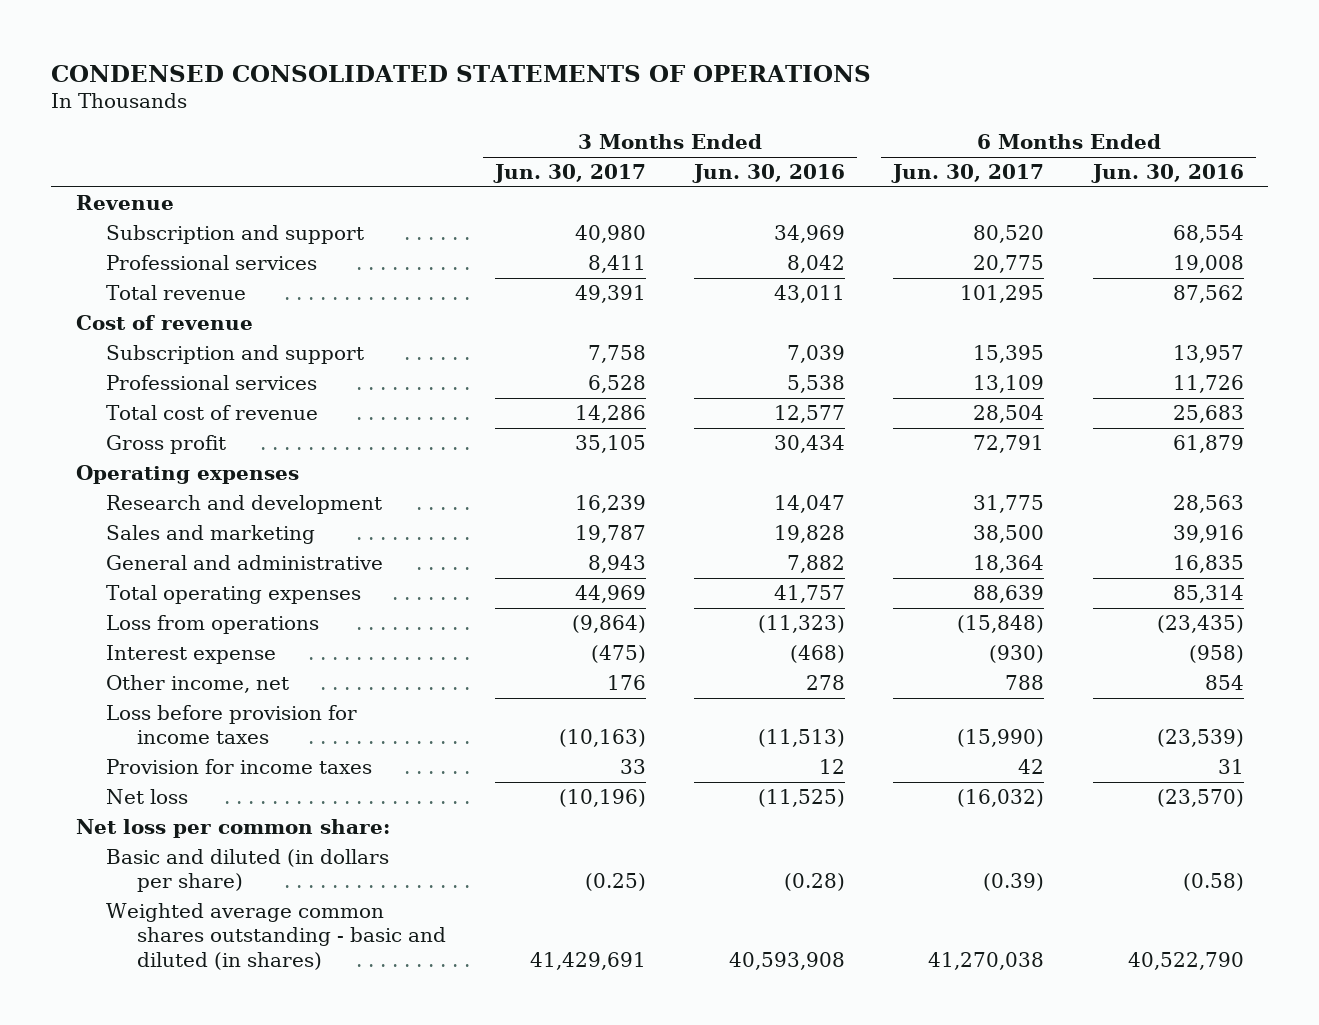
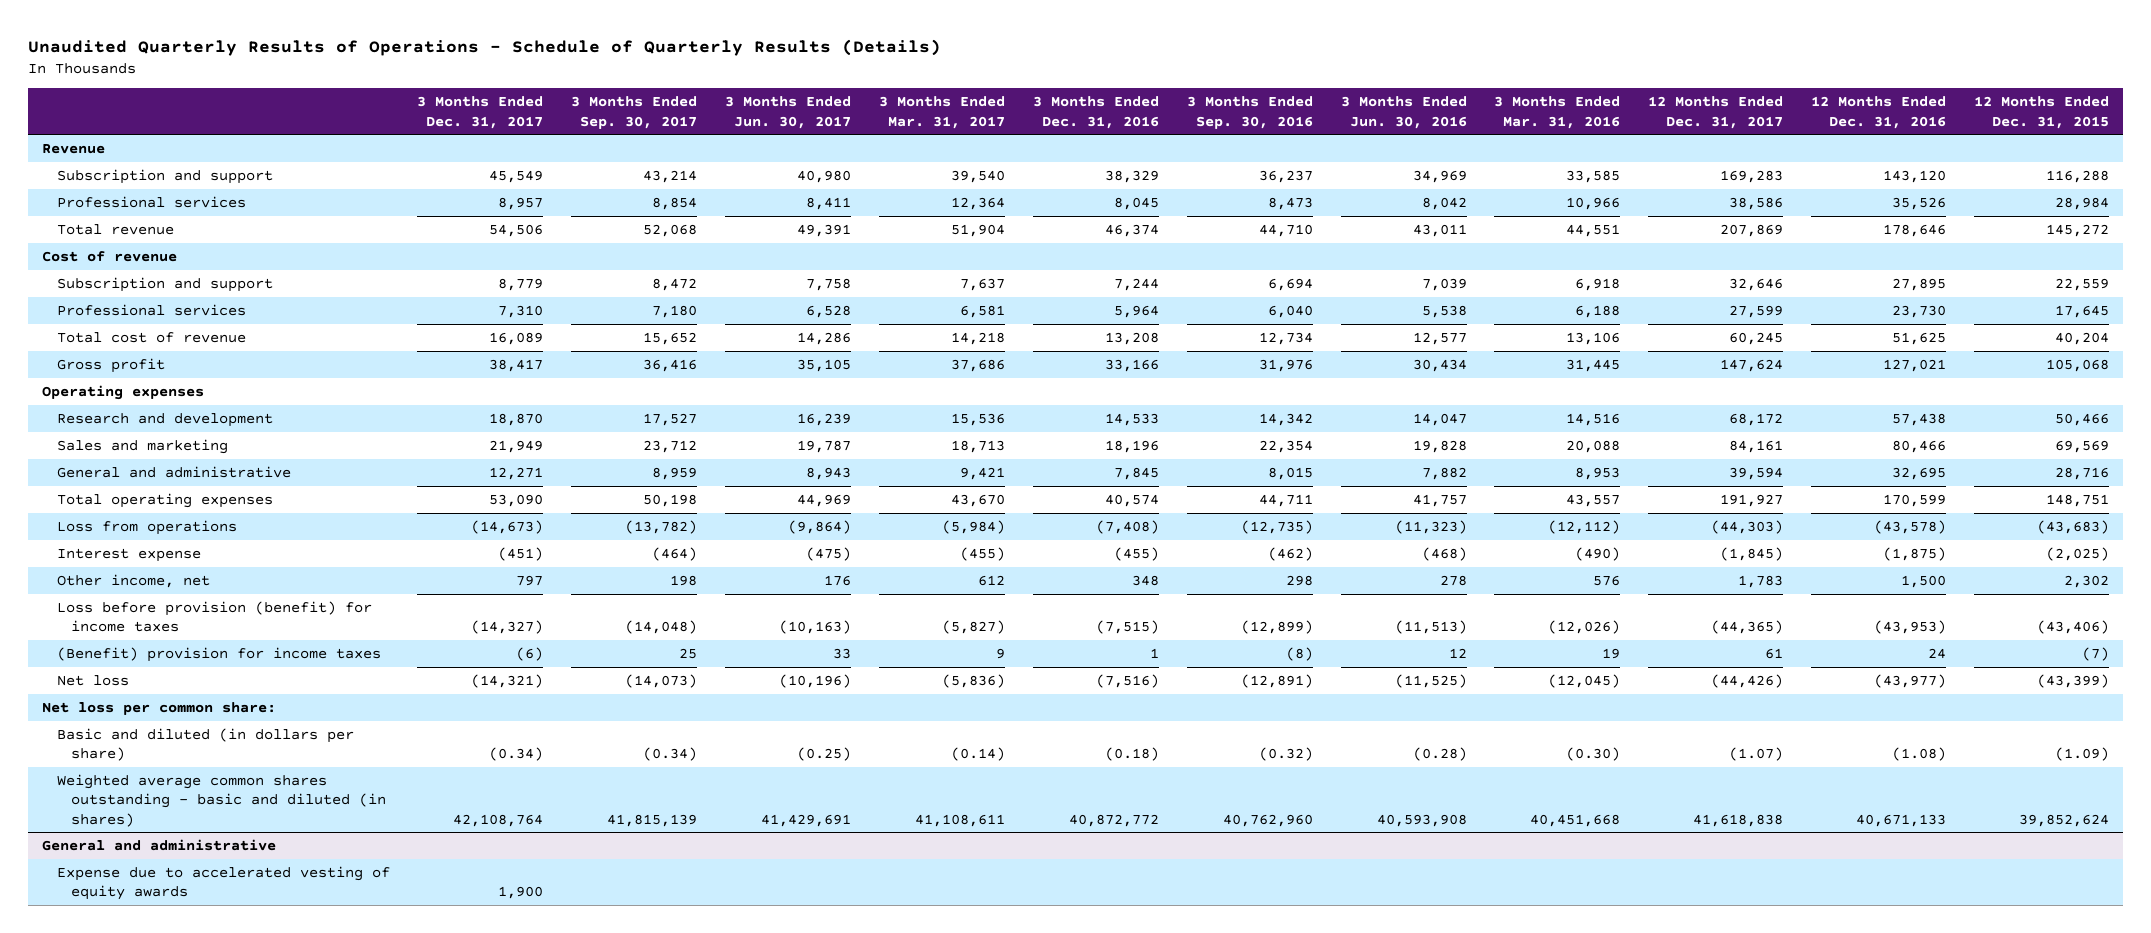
- CONDENSED CONSOLIDATED STATEMENTS OF OPERATIONS
+ Unaudited Quarterly Results of Operations - Schedule of Quarterly Results (Details)
- | 3 Months Ended Jun. 30, 2017 | 3 Months Ended Jun. 30, 2016 | 6 Months Ended Jun. 30, 2017 | 6 Months Ended Jun. 30, 2016
+ | 3 Months Ended Dec. 31, 2017 | 3 Months Ended Sep. 30, 2017 | 3 Months Ended Jun. 30, 2017 | 3 Months Ended Mar. 31, 2017 | 3 Months Ended Dec. 31, 2016 | 3 Months Ended Sep. 30, 2016 | 3 Months Ended Jun. 30, 2016 | 3 Months Ended Mar. 31, 2016 | 12 Months Ended Dec. 31, 2017 | 12 Months Ended Dec. 31, 2016 | 12 Months Ended Dec. 31, 2015
- Loss before provision for income taxes | (10,163) | (11,513) | (15,990) | (23,539)
- Provision for income taxes | 33 | 12 | 42 | 31
+ Loss before provision (benefit) for income taxes | (14,327) | (14,048) | (10,163) | (5,827) | (7,515) | (12,899) | (11,513) | (12,026) | (44,365) | (43,953) | (43,406)
+ (Benefit) provision for income taxes | (6) | 25 | 33 | 9 | 1 | (8) | 12 | 19 | 61 | 24 | (7)
+ General and administrative
+ Expense due to accelerated vesting of equity awards | 1,900 | | | | | | | | | |

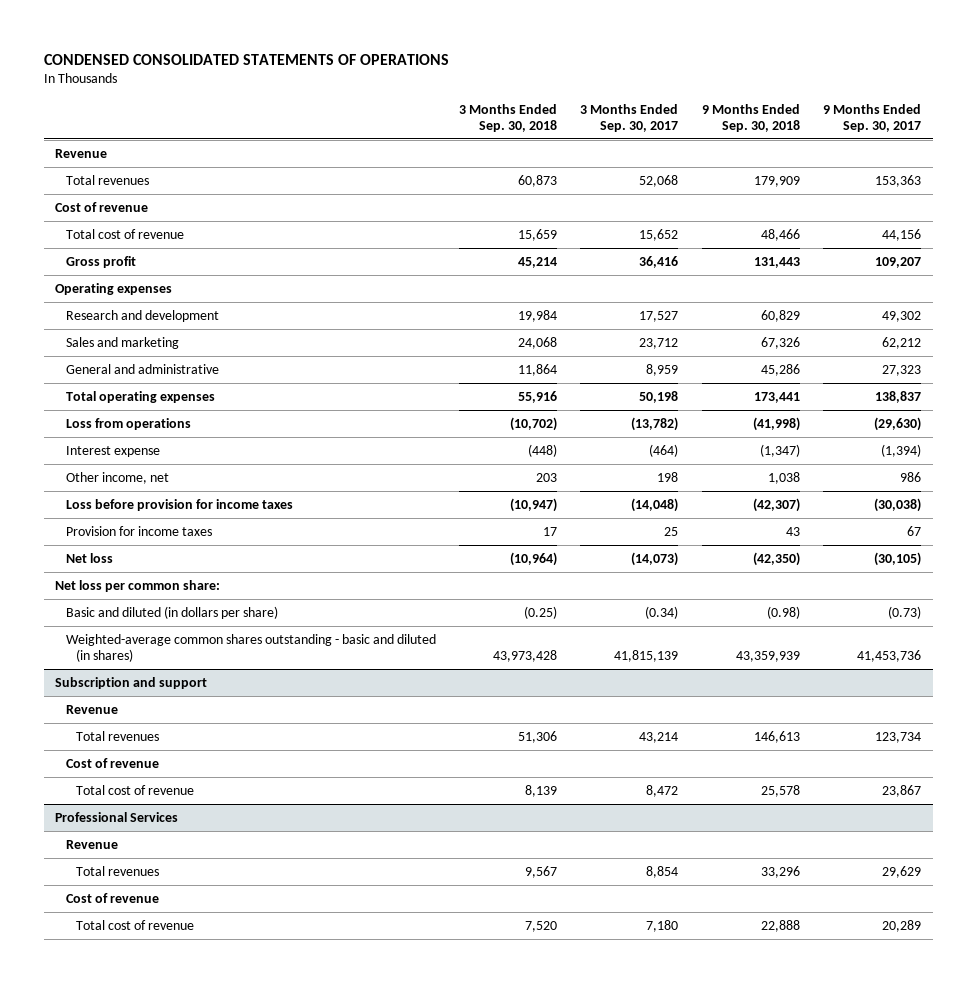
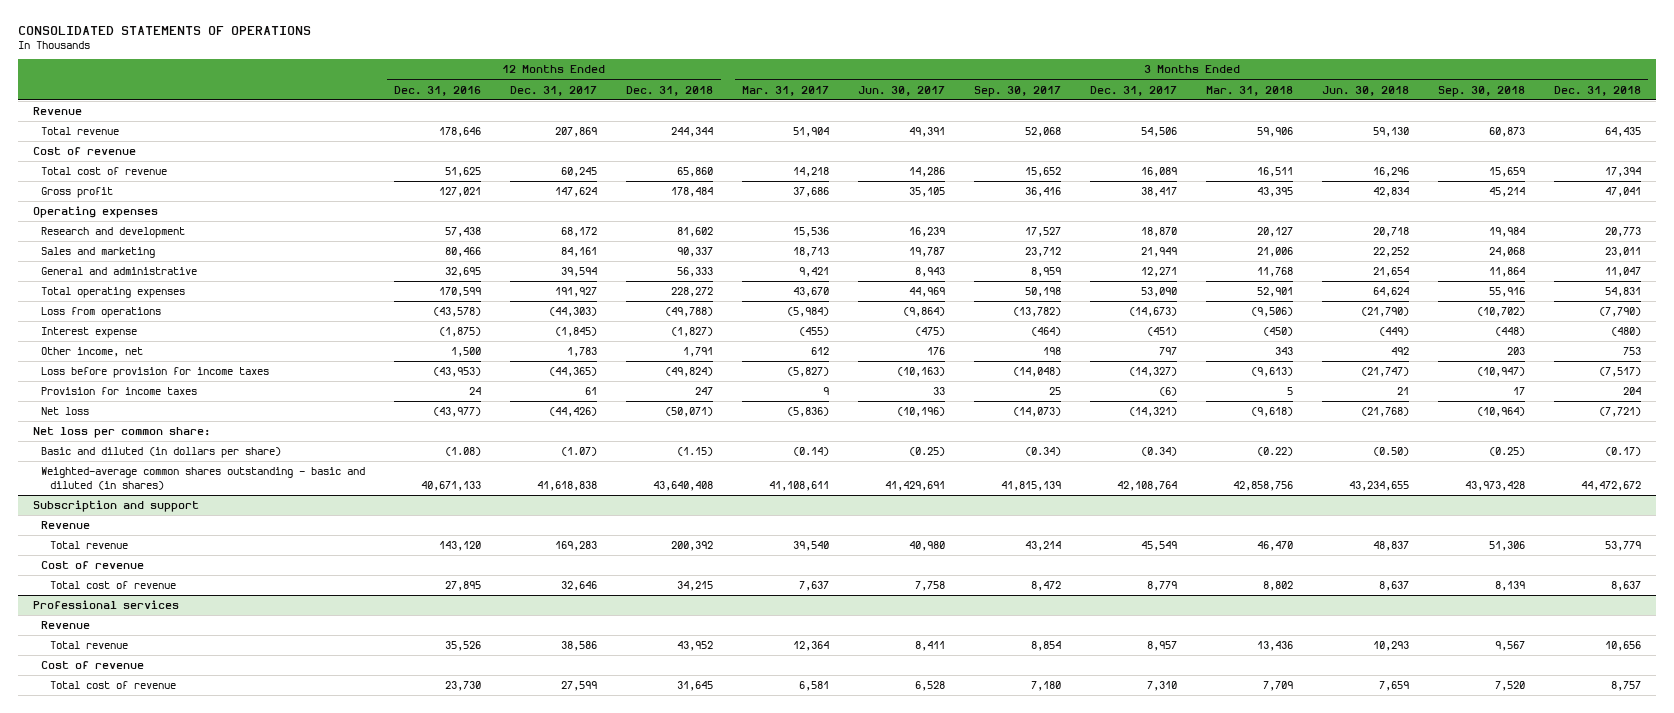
- CONDENSED CONSOLIDATED STATEMENTS OF OPERATIONS
+ CONSOLIDATED STATEMENTS OF OPERATIONS
- | 3 Months Ended Sep. 30, 2018 | 3 Months Ended Sep. 30, 2017 | 9 Months Ended Sep. 30, 2018 | 9 Months Ended Sep. 30, 2017
+ | 12 Months Ended Dec. 31, 2016 | 12 Months Ended Dec. 31, 2017 | 12 Months Ended Dec. 31, 2018 | 3 Months Ended Mar. 31, 2017 | 3 Months Ended Jun. 30, 2017 | 3 Months Ended Sep. 30, 2017 | 3 Months Ended Dec. 31, 2017 | 3 Months Ended Mar. 31, 2018 | 3 Months Ended Jun. 30, 2018 | 3 Months Ended Sep. 30, 2018 | 3 Months Ended Dec. 31, 2018
- Total revenues | 60,873 | 52,068 | 179,909 | 153,363
+ Total revenue | 178,646 | 207,869 | 244,344 | 51,904 | 49,391 | 52,068 | 54,506 | 59,906 | 59,130 | 60,873 | 64,435
@ Subscription and support
- Total revenues | 51,306 | 43,214 | 146,613 | 123,734
+ Total revenue | 143,120 | 169,283 | 200,392 | 39,540 | 40,980 | 43,214 | 45,549 | 46,470 | 48,837 | 51,306 | 53,779
- Professional Services
+ Professional services
- Total revenues | 9,567 | 8,854 | 33,296 | 29,629
+ Total revenue | 35,526 | 38,586 | 43,952 | 12,364 | 8,411 | 8,854 | 8,957 | 13,436 | 10,293 | 9,567 | 10,656

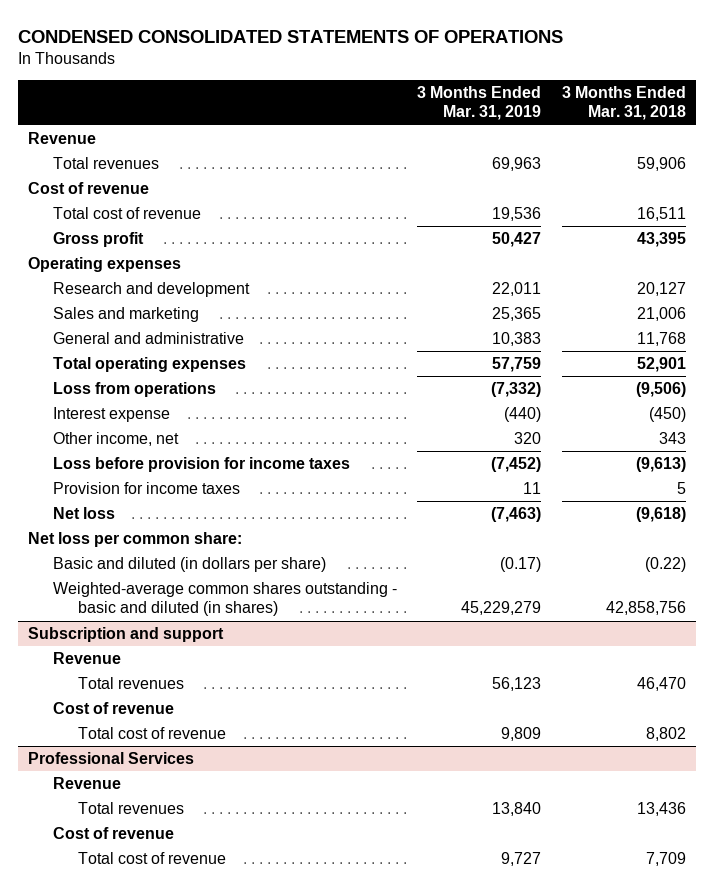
- CONSOLIDATED STATEMENTS OF OPERATIONS
+ CONDENSED CONSOLIDATED STATEMENTS OF OPERATIONS
- | 12 Months Ended Dec. 31, 2016 | 12 Months Ended Dec. 31, 2017 | 12 Months Ended Dec. 31, 2018 | 3 Months Ended Mar. 31, 2017 | 3 Months Ended Jun. 30, 2017 | 3 Months Ended Sep. 30, 2017 | 3 Months Ended Dec. 31, 2017 | 3 Months Ended Mar. 31, 2018 | 3 Months Ended Jun. 30, 2018 | 3 Months Ended Sep. 30, 2018 | 3 Months Ended Dec. 31, 2018
+ | 3 Months Ended Mar. 31, 2019 | 3 Months Ended Mar. 31, 2018
- Total revenue | 178,646 | 207,869 | 244,344 | 51,904 | 49,391 | 52,068 | 54,506 | 59,906 | 59,130 | 60,873 | 64,435
+ Total revenues | 69,963 | 59,906
@ Subscription and support
- Total revenue | 143,120 | 169,283 | 200,392 | 39,540 | 40,980 | 43,214 | 45,549 | 46,470 | 48,837 | 51,306 | 53,779
+ Total revenues | 56,123 | 46,470
- Professional services
+ Professional Services
- Total revenue | 35,526 | 38,586 | 43,952 | 12,364 | 8,411 | 8,854 | 8,957 | 13,436 | 10,293 | 9,567 | 10,656
+ Total revenues | 13,840 | 13,436

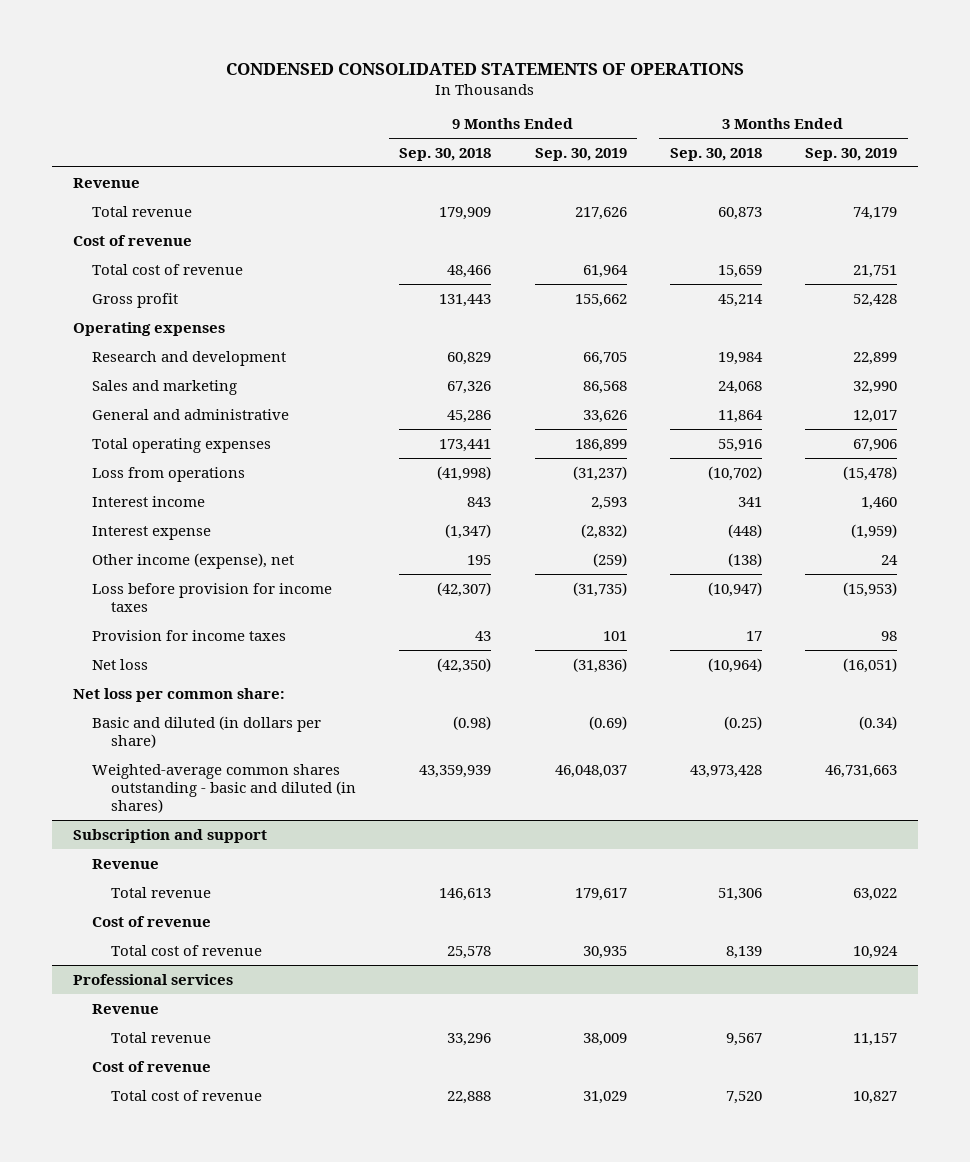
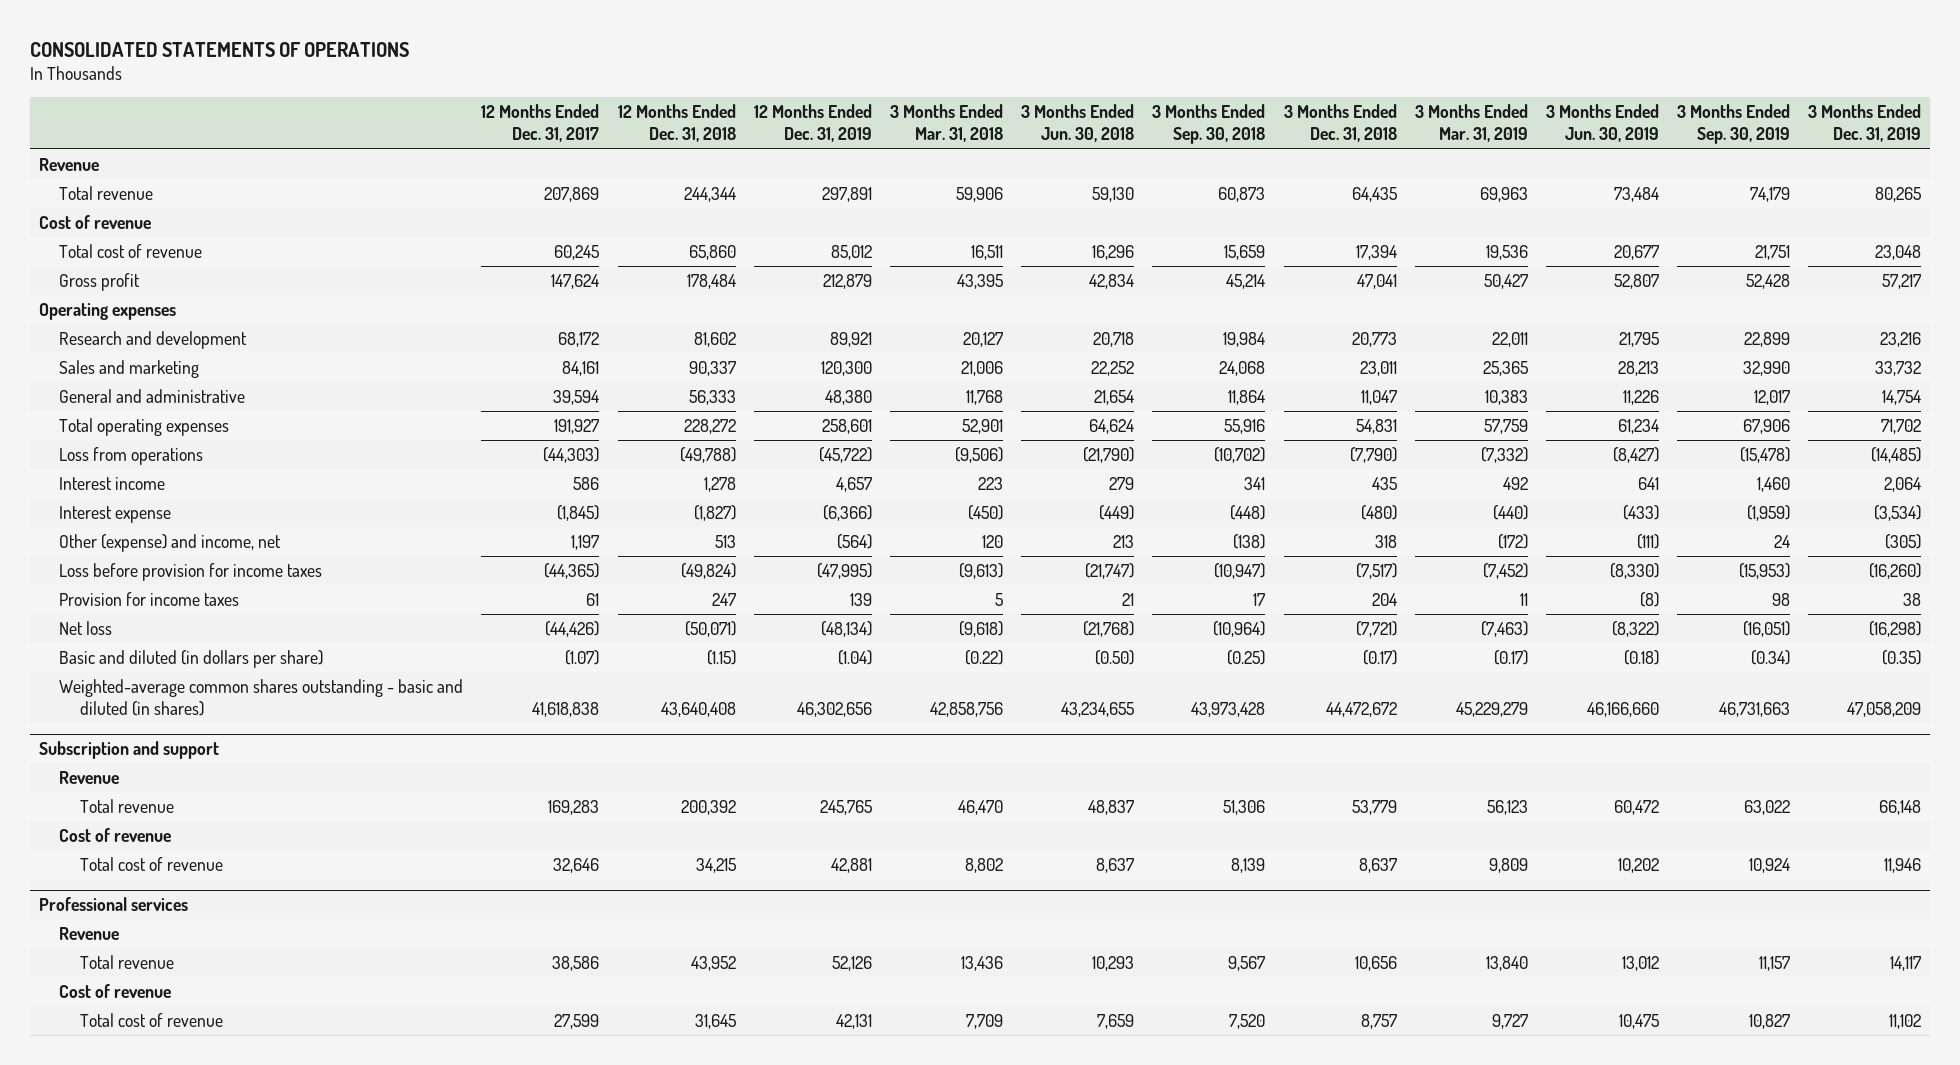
- CONDENSED CONSOLIDATED STATEMENTS OF OPERATIONS
+ CONSOLIDATED STATEMENTS OF OPERATIONS
- | 9 Months Ended Sep. 30, 2018 | 9 Months Ended Sep. 30, 2019 | 3 Months Ended Sep. 30, 2018 | 3 Months Ended Sep. 30, 2019
+ | 12 Months Ended Dec. 31, 2017 | 12 Months Ended Dec. 31, 2018 | 12 Months Ended Dec. 31, 2019 | 3 Months Ended Mar. 31, 2018 | 3 Months Ended Jun. 30, 2018 | 3 Months Ended Sep. 30, 2018 | 3 Months Ended Dec. 31, 2018 | 3 Months Ended Mar. 31, 2019 | 3 Months Ended Jun. 30, 2019 | 3 Months Ended Sep. 30, 2019 | 3 Months Ended Dec. 31, 2019
- Other income (expense), net | 195 | (259) | (138) | 24
+ Other (expense) and income, net | 1,197 | 513 | (564) | 120 | 213 | (138) | 318 | (172) | (111) | 24 | (305)
- Net loss per common share:

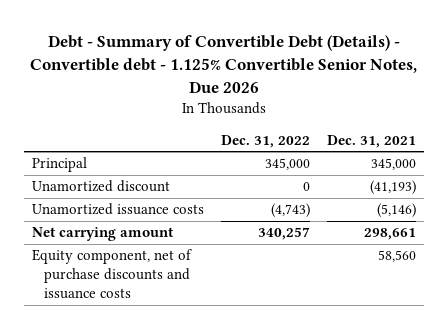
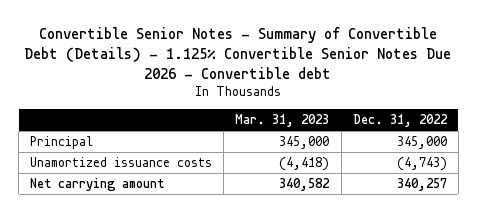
- Debt - Summary of Convertible Debt (Details) - Convertible debt - 1.125% Convertible Senior Notes, Due 2026
+ Convertible Senior Notes - Summary of Convertible Debt (Details) - 1.125% Convertible Senior Notes Due 2026 - Convertible debt
- | Dec. 31, 2022 | Dec. 31, 2021
+ | Mar. 31, 2023 | Dec. 31, 2022
- Unamortized discount | 0 | (41,193)
- Equity component, net of purchase discounts and issuance costs | | 58,560

